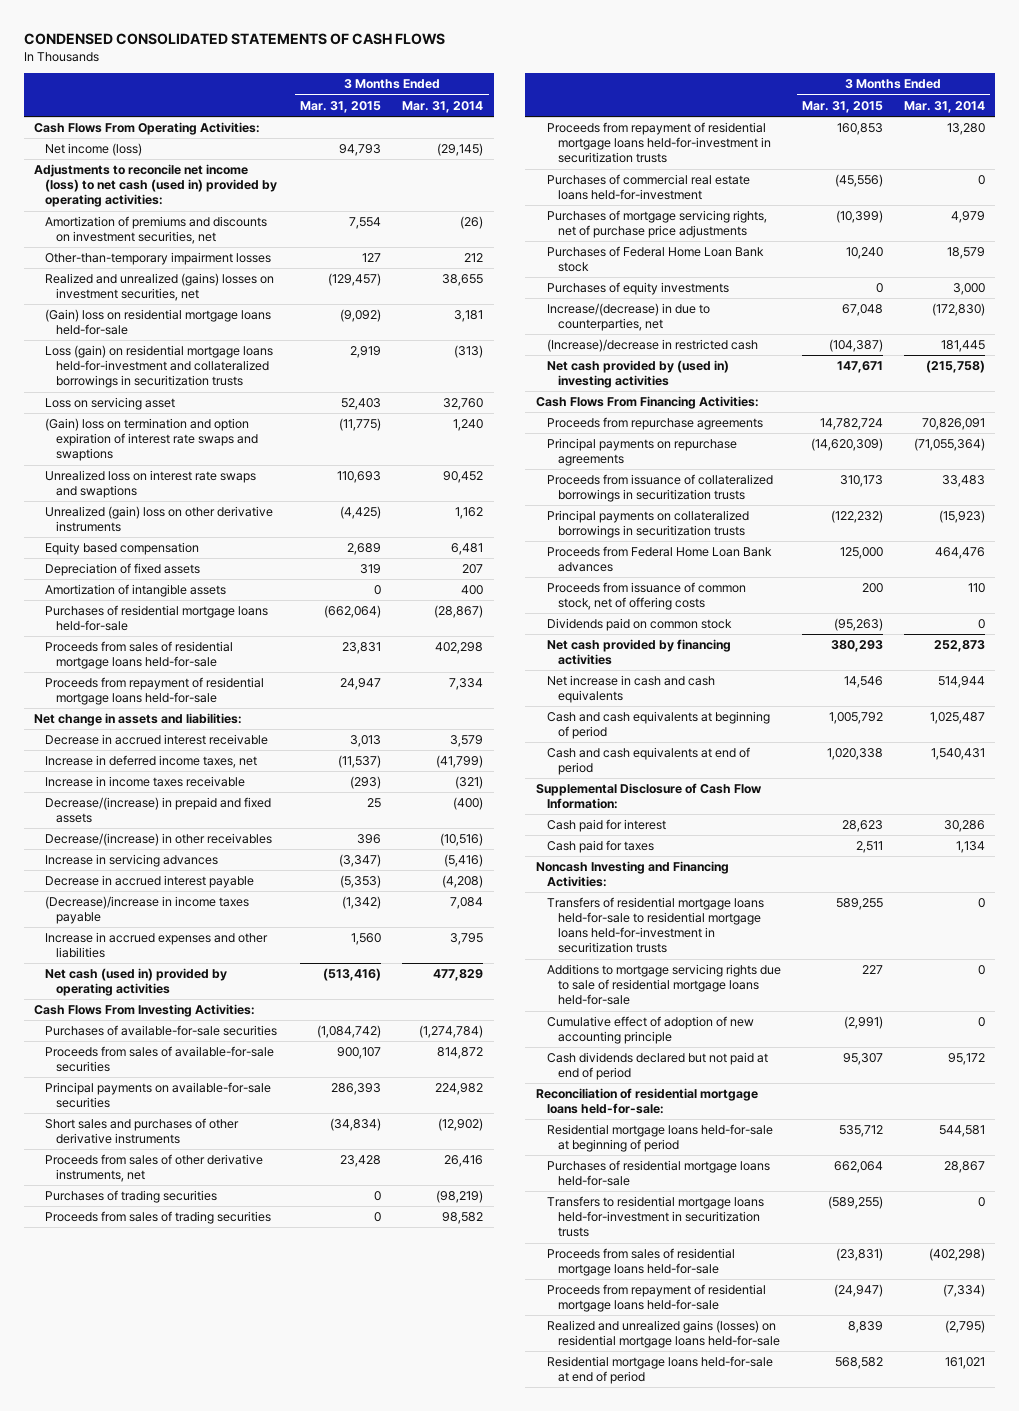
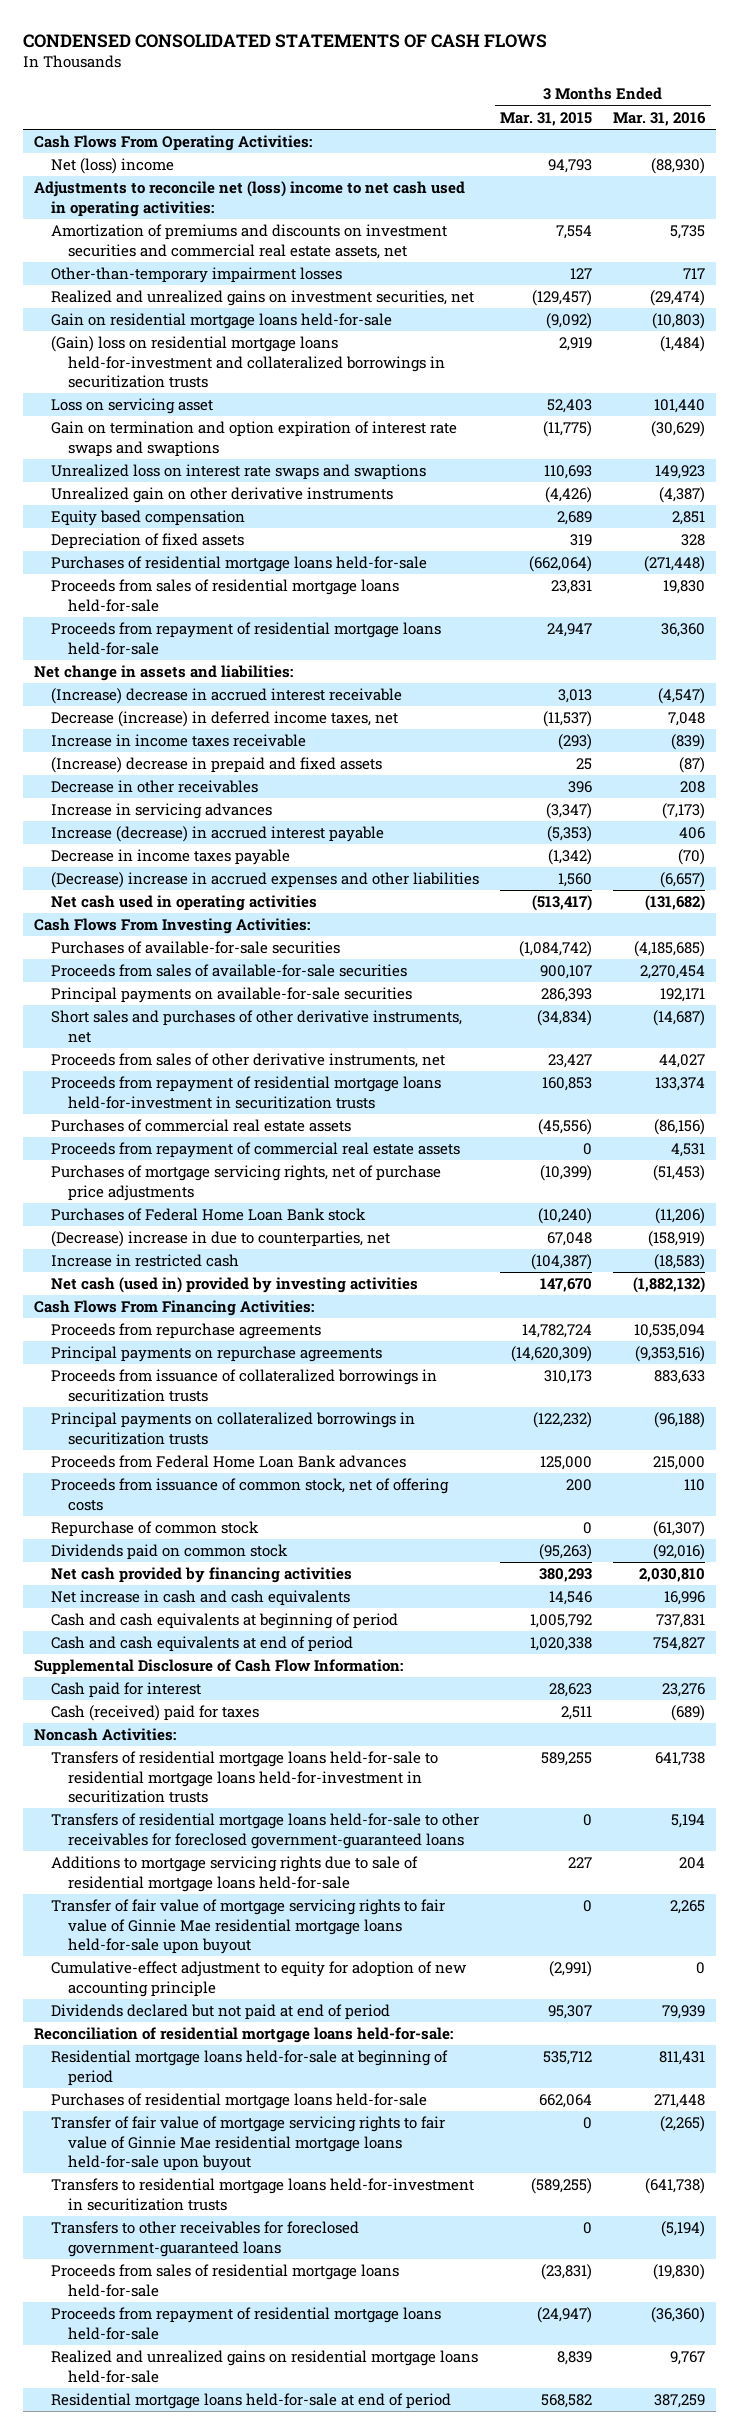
- | 3 Months Ended Mar. 31, 2015 | 3 Months Ended Mar. 31, 2014
+ | 3 Months Ended Mar. 31, 2015 | 3 Months Ended Mar. 31, 2016
- Net income (loss) | 94,793 | (29,145)
- Adjustments to reconcile net income (loss) to net cash (used in) provided by operating activities:
- Amortization of premiums and discounts on investment securities, net | 7,554 | (26)
+ Net (loss) income | 94,793 | (88,930)
+ Adjustments to reconcile net (loss) income to net cash used in operating activities:
+ Amortization of premiums and discounts on investment securities and commercial real estate assets, net | 7,554 | 5,735
- Realized and unrealized (gains) losses on investment securities, net | (129,457) | 38,655
- (Gain) loss on residential mortgage loans held-for-sale | (9,092) | 3,181
- Loss (gain) on residential mortgage loans held-for-investment and collateralized borrowings in securitization trusts | 2,919 | (313)
+ Realized and unrealized gains on investment securities, net | (129,457) | (29,474)
+ Gain on residential mortgage loans held-for-sale | (9,092) | (10,803)
+ (Gain) loss on residential mortgage loans held-for-investment and collateralized borrowings in securitization trusts | 2,919 | (1,484)
- (Gain) loss on termination and option expiration of interest rate swaps and swaptions | (11,775) | 1,240
+ Gain on termination and option expiration of interest rate swaps and swaptions | (11,775) | (30,629)
- Unrealized (gain) loss on other derivative instruments | (4,425) | 1,162
+ Unrealized gain on other derivative instruments | (4,426) | (4,387)
- Amortization of intangible assets | 0 | 400
- Decrease in accrued interest receivable | 3,013 | 3,579
- Increase in deferred income taxes, net | (11,537) | (41,799)
+ (Increase) decrease in accrued interest receivable | 3,013 | (4,547)
+ Decrease (increase) in deferred income taxes, net | (11,537) | 7,048
- Decrease/(increase) in prepaid and fixed assets | 25 | (400)
- Decrease/(increase) in other receivables | 396 | (10,516)
+ (Increase) decrease in prepaid and fixed assets | 25 | (87)
+ Decrease in other receivables | 396 | 208
- Decrease in accrued interest payable | (5,353) | (4,208)
- (Decrease)/increase in income taxes payable | (1,342) | 7,084
- Increase in accrued expenses and other liabilities | 1,560 | 3,795
- Net cash (used in) provided by operating activities | (513,416) | 477,829
+ Increase (decrease) in accrued interest payable | (5,353) | 406
+ Decrease in income taxes payable | (1,342) | (70)
+ (Decrease) increase in accrued expenses and other liabilities | 1,560 | (6,657)
+ Net cash used in operating activities | (513,417) | (131,682)
- Short sales and purchases of other derivative instruments | (34,834) | (12,902)
- Proceeds from sales of other derivative instruments, net | 23,428 | 26,416
- Purchases of trading securities | 0 | (98,219)
- Proceeds from sales of trading securities | 0 | 98,582
+ Short sales and purchases of other derivative instruments, net | (34,834) | (14,687)
+ Proceeds from sales of other derivative instruments, net | 23,427 | 44,027
- Purchases of commercial real estate loans held-for-investment | (45,556) | 0
+ Purchases of commercial real estate assets | (45,556) | (86,156)
+ Proceeds from repayment of commercial real estate assets | 0 | 4,531
- Purchases of Federal Home Loan Bank stock | 10,240 | 18,579
- Purchases of equity investments | 0 | 3,000
- Increase/(decrease) in due to counterparties, net | 67,048 | (172,830)
- (Increase)/decrease in restricted cash | (104,387) | 181,445
- Net cash provided by (used in) investing activities | 147,671 | (215,758)
+ Purchases of Federal Home Loan Bank stock | (10,240) | (11,206)
+ (Decrease) increase in due to counterparties, net | 67,048 | (158,919)
+ Increase in restricted cash | (104,387) | (18,583)
+ Net cash (used in) provided by investing activities | 147,670 | (1,882,132)
+ Repurchase of common stock | 0 | (61,307)
- Cash paid for taxes | 2,511 | 1,134
- Noncash Investing and Financing Activities:
+ Cash (received) paid for taxes | 2,511 | (689)
+ Noncash Activities:
+ Transfers of residential mortgage loans held-for-sale to other receivables for foreclosed government-guaranteed loans | 0 | 5,194
- Cumulative effect of adoption of new accounting principle | (2,991) | 0
- Cash dividends declared but not paid at end of period | 95,307 | 95,172
+ Transfer of fair value of mortgage servicing rights to fair value of Ginnie Mae residential mortgage loans held-for-sale upon buyout | 0 | 2,265
+ Cumulative-effect adjustment to equity for adoption of new accounting principle | (2,991) | 0
+ Dividends declared but not paid at end of period | 95,307 | 79,939
+ Transfer of fair value of mortgage servicing rights to fair value of Ginnie Mae residential mortgage loans held-for-sale upon buyout | 0 | (2,265)
+ Transfers to other receivables for foreclosed government-guaranteed loans | 0 | (5,194)
- Realized and unrealized gains (losses) on residential mortgage loans held-for-sale | 8,839 | (2,795)
+ Realized and unrealized gains on residential mortgage loans held-for-sale | 8,839 | 9,767

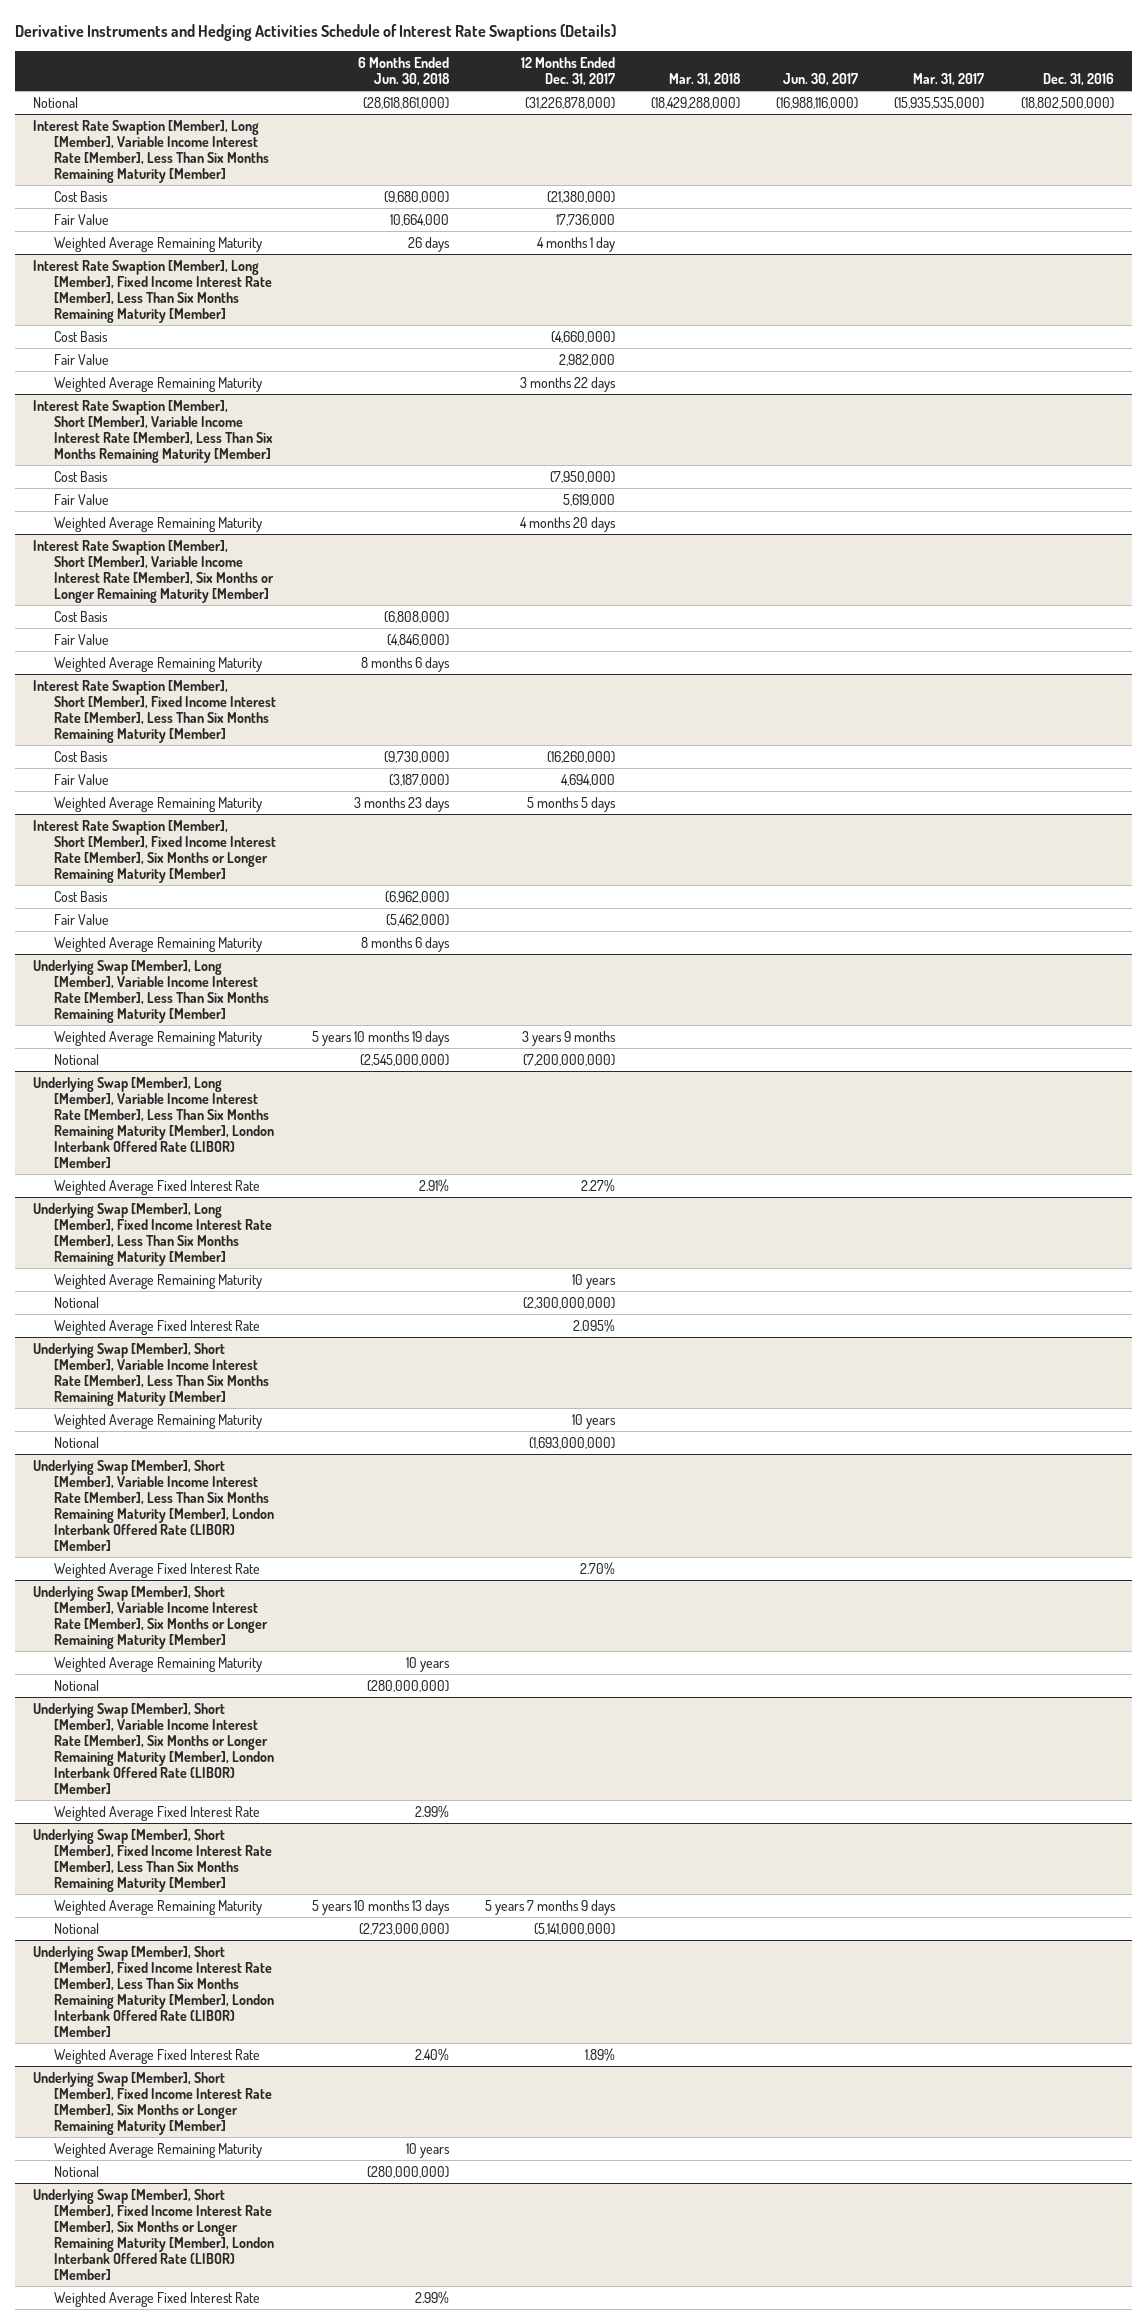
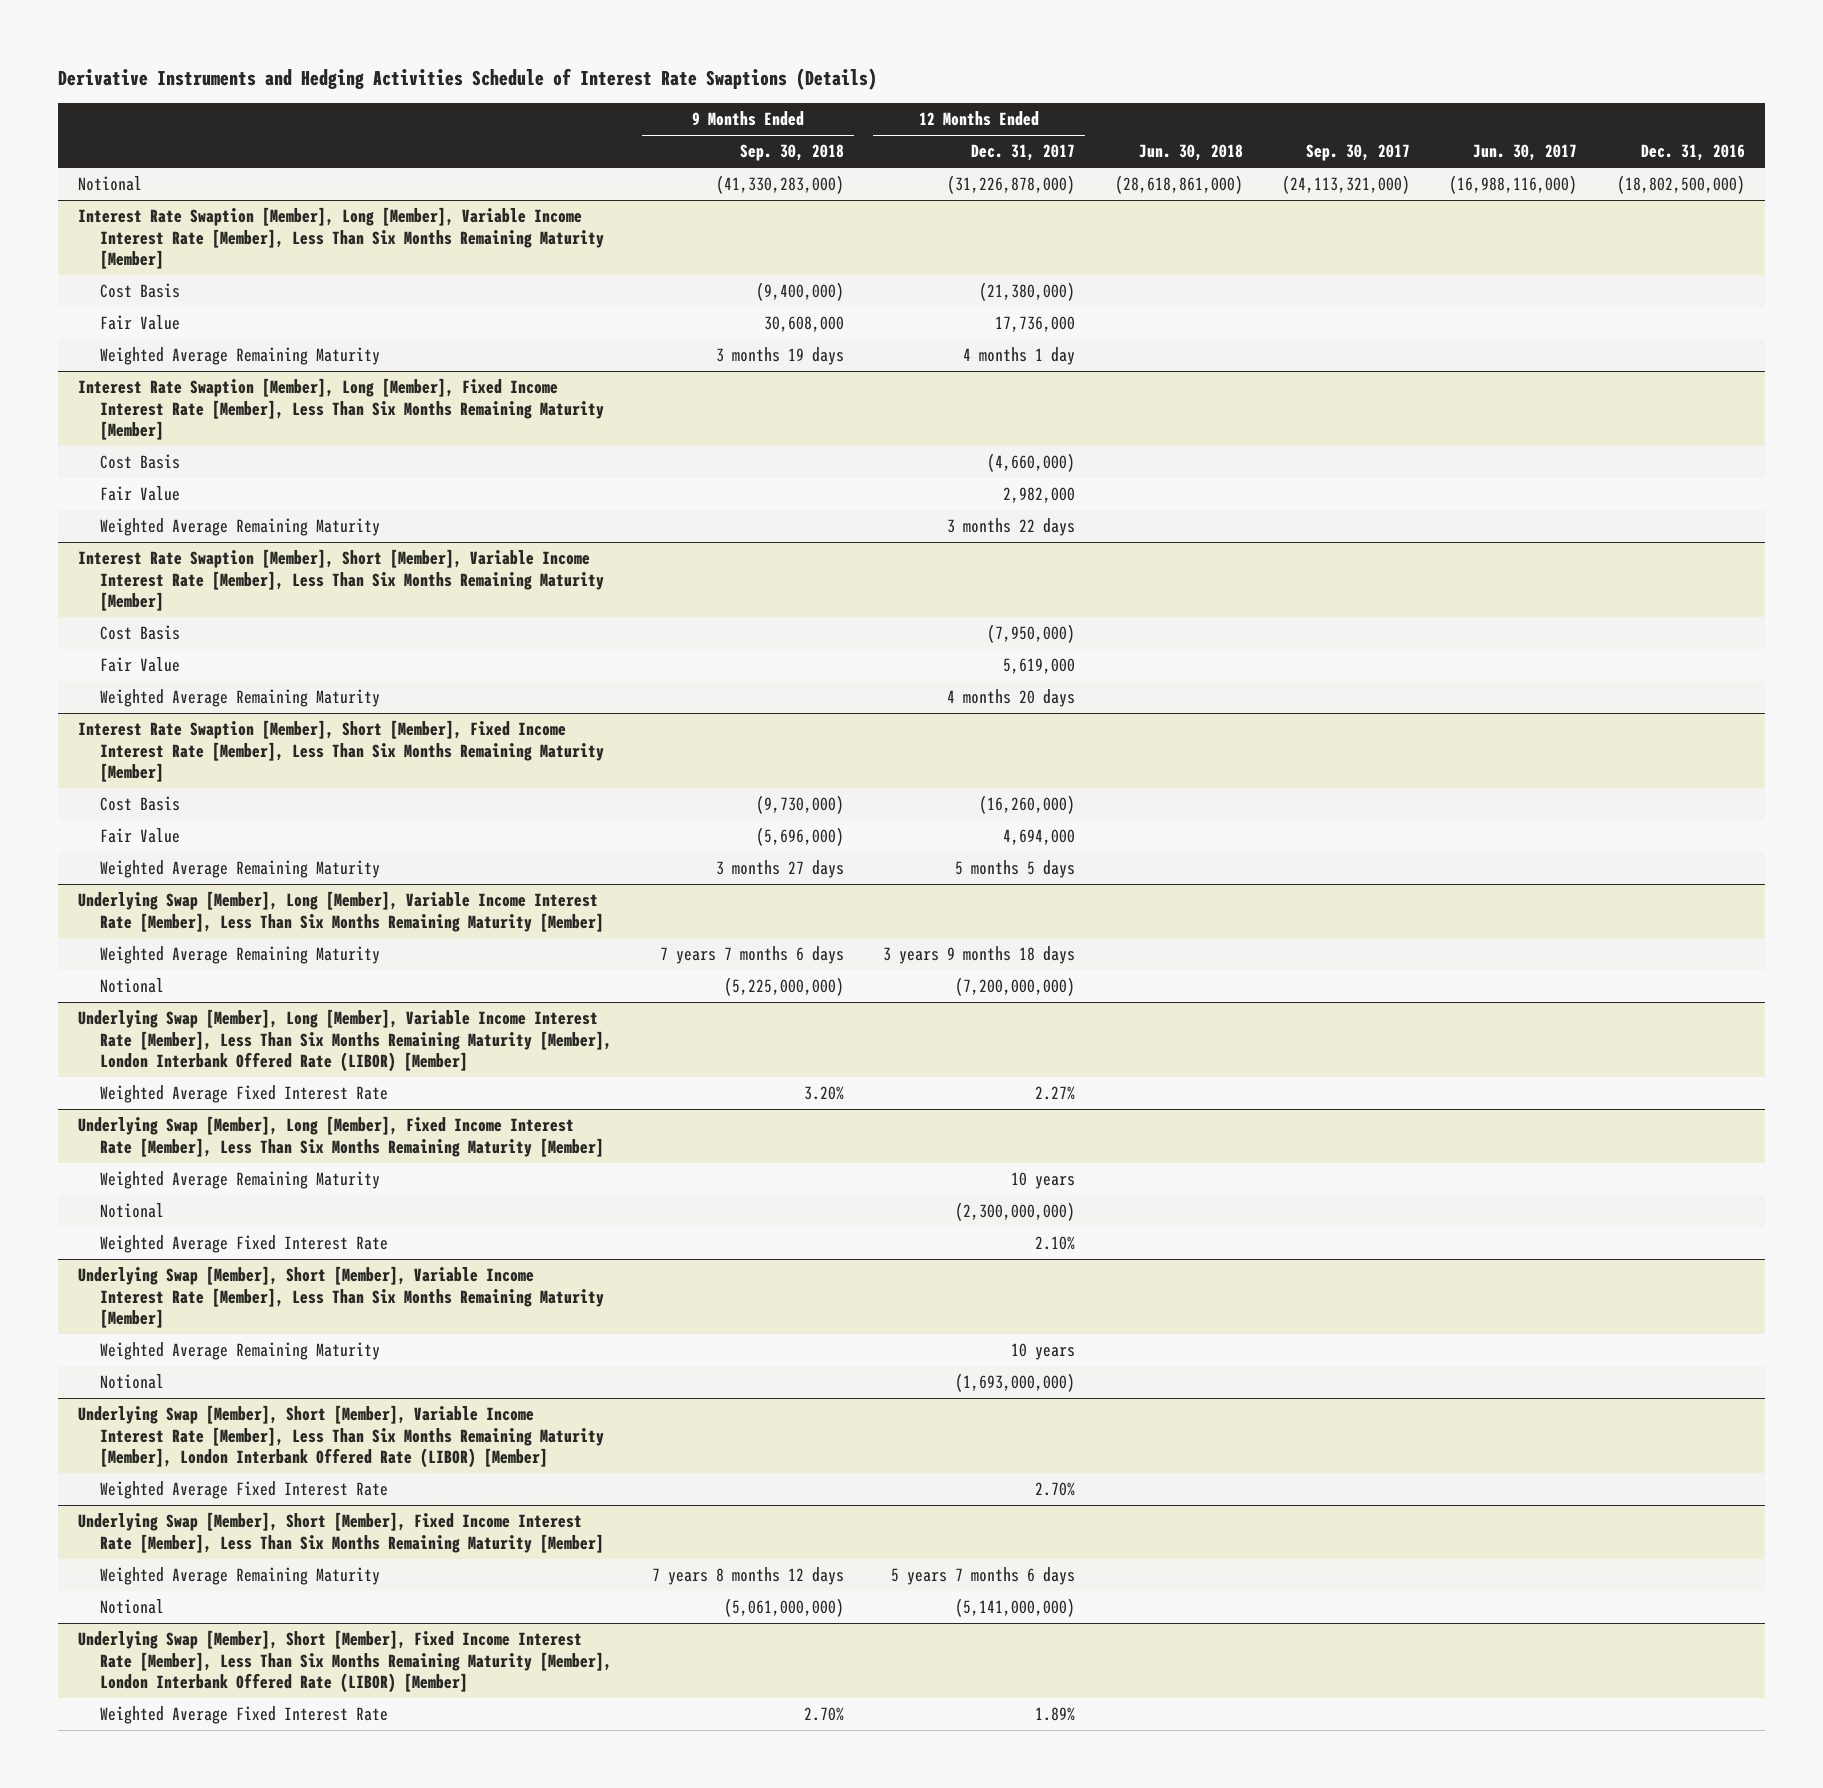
- | 6 Months Ended Jun. 30, 2018 | 12 Months Ended Dec. 31, 2017 | Mar. 31, 2018 | Jun. 30, 2017 | Mar. 31, 2017 | Dec. 31, 2016
+ | 9 Months Ended Sep. 30, 2018 | 12 Months Ended Dec. 31, 2017 | Jun. 30, 2018 | Sep. 30, 2017 | Jun. 30, 2017 | Dec. 31, 2016
- Interest Rate Swaption [Member], Short [Member], Variable Income Interest Rate [Member], Six Months or Longer Remaining Maturity [Member]
- Cost Basis | (6,808,000) | | | | |
- Fair Value | (4,846,000) | | | | |
- Weighted Average Remaining Maturity | 8 months 6 days | | | | |
- Interest Rate Swaption [Member], Short [Member], Fixed Income Interest Rate [Member], Six Months or Longer Remaining Maturity [Member]
- Cost Basis | (6,962,000) | | | | |
- Fair Value | (5,462,000) | | | | |
- Weighted Average Remaining Maturity | 8 months 6 days | | | | |
@ Underlying Swap [Member], Long [Member], Variable Income Interest Rate [Member], Less Than Six Months Remaining Maturity [Member]
- Weighted Average Remaining Maturity | 5 years 10 months 19 days | 3 years 9 months | | | |
+ Weighted Average Remaining Maturity | 7 years 7 months 6 days | 3 years 9 months 18 days | | | |
@ Underlying Swap [Member], Long [Member], Fixed Income Interest Rate [Member], Less Than Six Months Remaining Maturity [Member]
- Weighted Average Fixed Interest Rate | | 2.095% | | | |
+ Weighted Average Fixed Interest Rate | | 2.10% | | | |
- Underlying Swap [Member], Short [Member], Variable Income Interest Rate [Member], Six Months or Longer Remaining Maturity [Member]
- Weighted Average Remaining Maturity | 10 years | | | | |
- Notional | (280,000,000) | | | | |
- Underlying Swap [Member], Short [Member], Variable Income Interest Rate [Member], Six Months or Longer Remaining Maturity [Member], London Interbank Offered Rate (LIBOR) [Member]
- Weighted Average Fixed Interest Rate | 2.99% | | | | |
@ Underlying Swap [Member], Short [Member], Fixed Income Interest Rate [Member], Less Than Six Months Remaining Maturity [Member]
- Weighted Average Remaining Maturity | 5 years 10 months 13 days | 5 years 7 months 9 days | | | |
+ Weighted Average Remaining Maturity | 7 years 8 months 12 days | 5 years 7 months 6 days | | | |
- Underlying Swap [Member], Short [Member], Fixed Income Interest Rate [Member], Six Months or Longer Remaining Maturity [Member]
- Weighted Average Remaining Maturity | 10 years | | | | |
- Notional | (280,000,000) | | | | |
- Underlying Swap [Member], Short [Member], Fixed Income Interest Rate [Member], Six Months or Longer Remaining Maturity [Member], London Interbank Offered Rate (LIBOR) [Member]
- Weighted Average Fixed Interest Rate | 2.99% | | | | |

